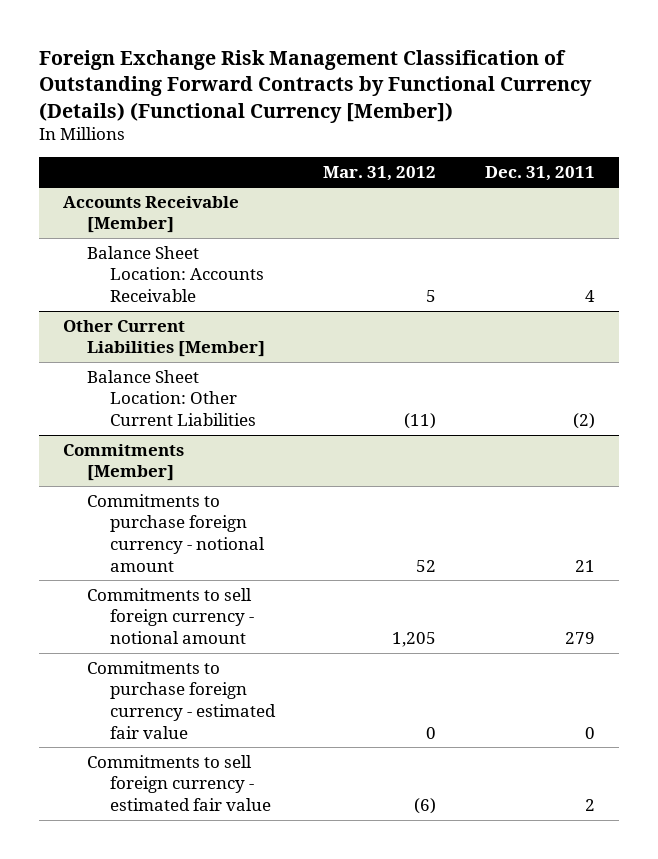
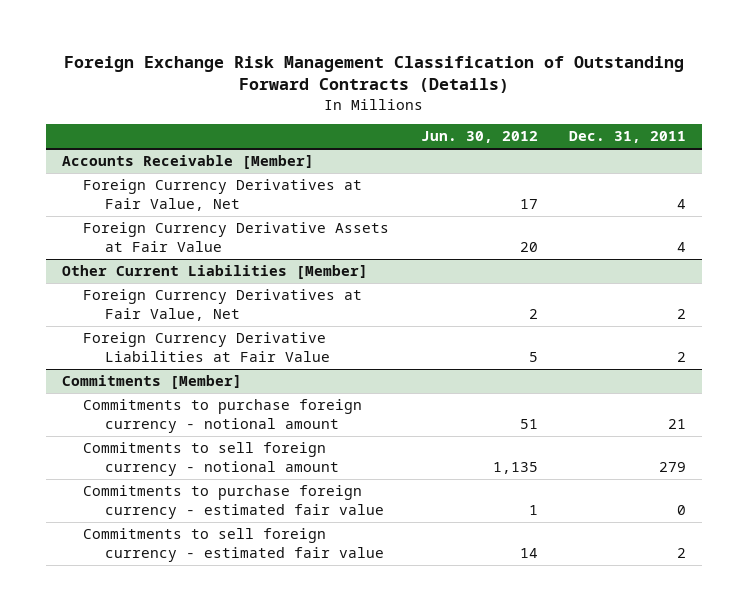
- Foreign Exchange Risk Management Classification of Outstanding Forward Contracts by Functional Currency (Details) (Functional Currency [Member])
+ Foreign Exchange Risk Management Classification of Outstanding Forward Contracts (Details)
- | Mar. 31, 2012 | Dec. 31, 2011
+ | Jun. 30, 2012 | Dec. 31, 2011
@ Accounts Receivable [Member]
- Balance Sheet Location: Accounts Receivable | 5 | 4
+ Foreign Currency Derivatives at Fair Value, Net | 17 | 4
+ Foreign Currency Derivative Assets at Fair Value | 20 | 4
@ Other Current Liabilities [Member]
- Balance Sheet Location: Other Current Liabilities | (11) | (2)
+ Foreign Currency Derivatives at Fair Value, Net | 2 | 2
+ Foreign Currency Derivative Liabilities at Fair Value | 5 | 2

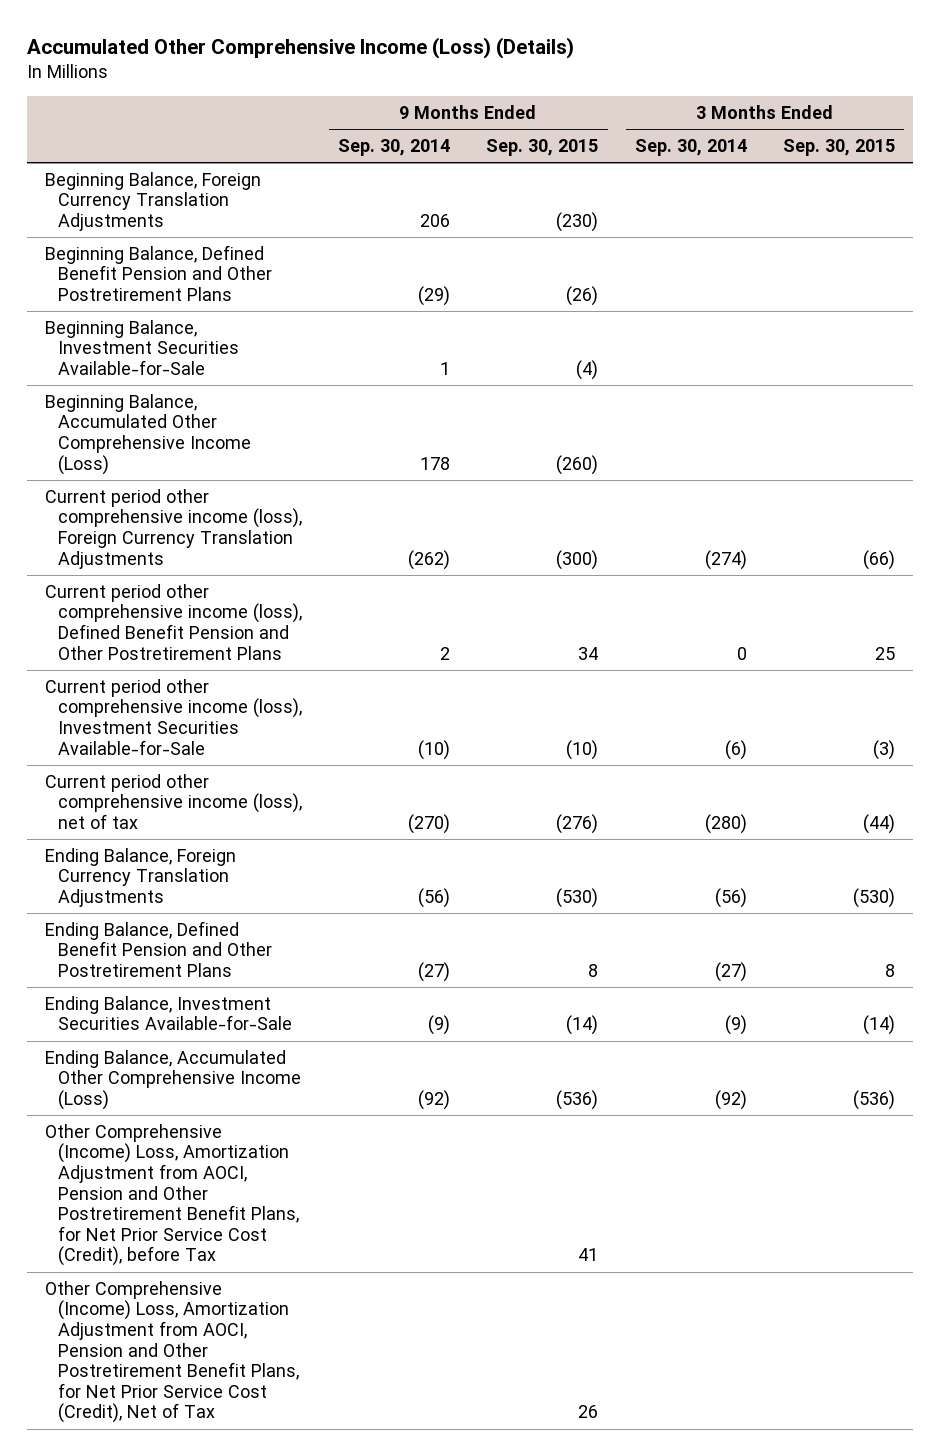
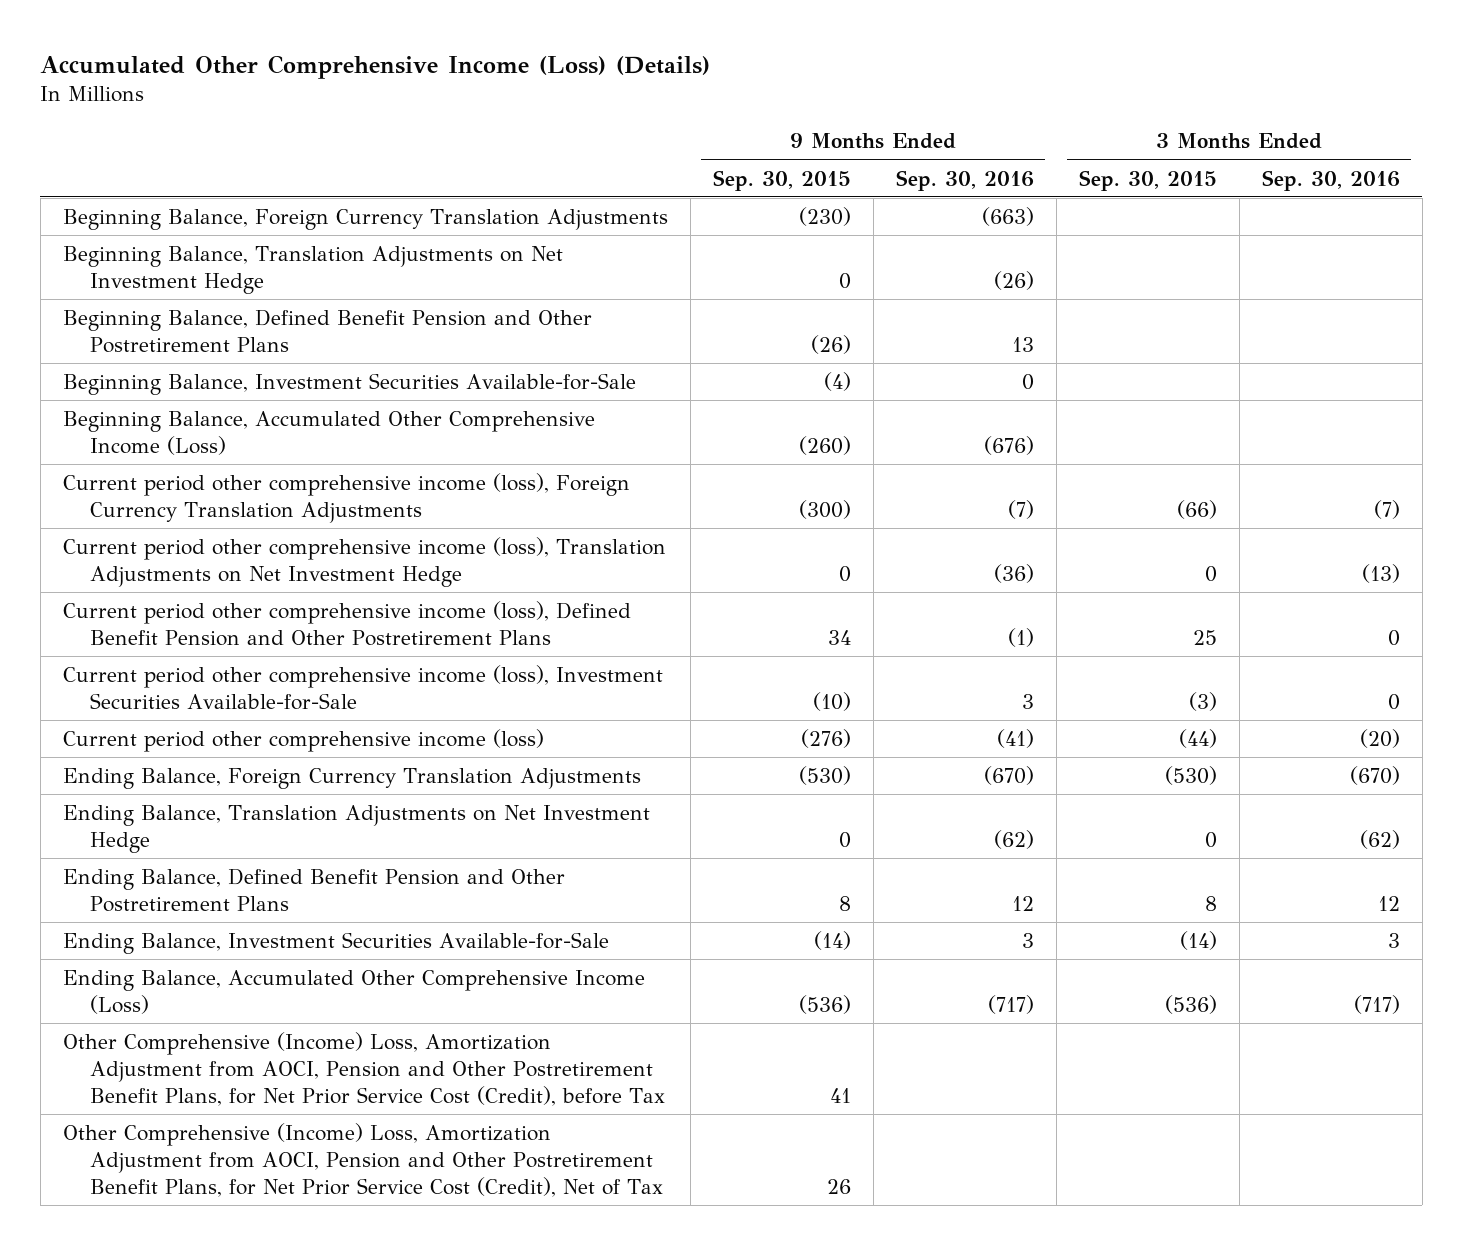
- | 9 Months Ended Sep. 30, 2014 | 9 Months Ended Sep. 30, 2015 | 3 Months Ended Sep. 30, 2014 | 3 Months Ended Sep. 30, 2015
+ | 9 Months Ended Sep. 30, 2015 | 9 Months Ended Sep. 30, 2016 | 3 Months Ended Sep. 30, 2015 | 3 Months Ended Sep. 30, 2016
+ Beginning Balance, Translation Adjustments on Net Investment Hedge | 0 | (26) | |
+ Current period other comprehensive income (loss), Translation Adjustments on Net Investment Hedge | 0 | (36) | 0 | (13)
- Current period other comprehensive income (loss), net of tax | (270) | (276) | (280) | (44)
+ Current period other comprehensive income (loss) | (276) | (41) | (44) | (20)
+ Ending Balance, Translation Adjustments on Net Investment Hedge | 0 | (62) | 0 | (62)

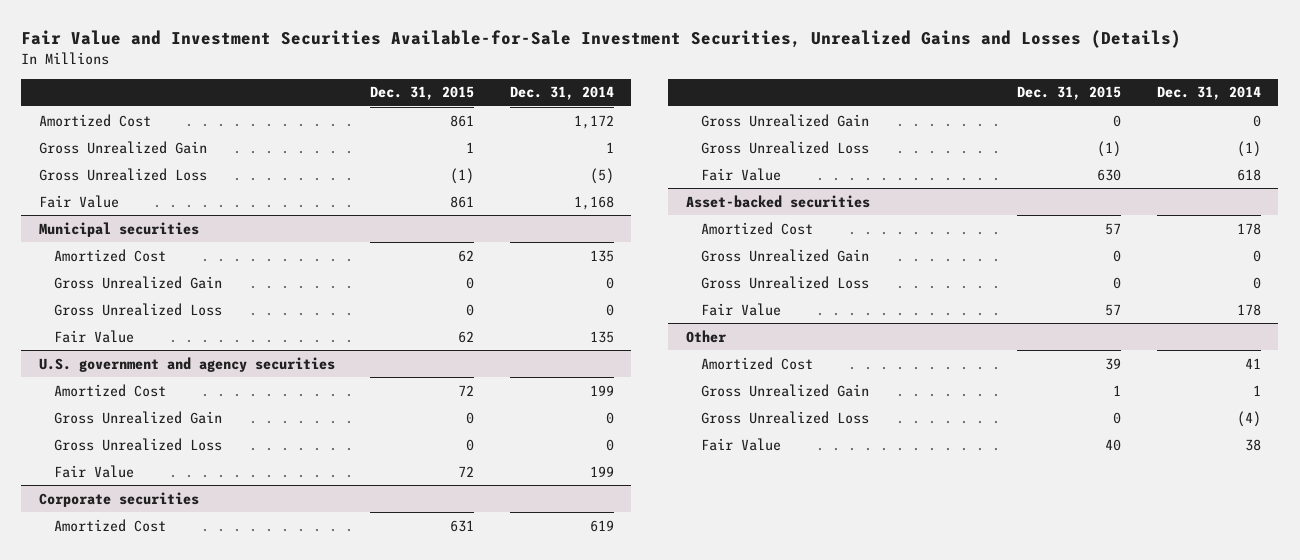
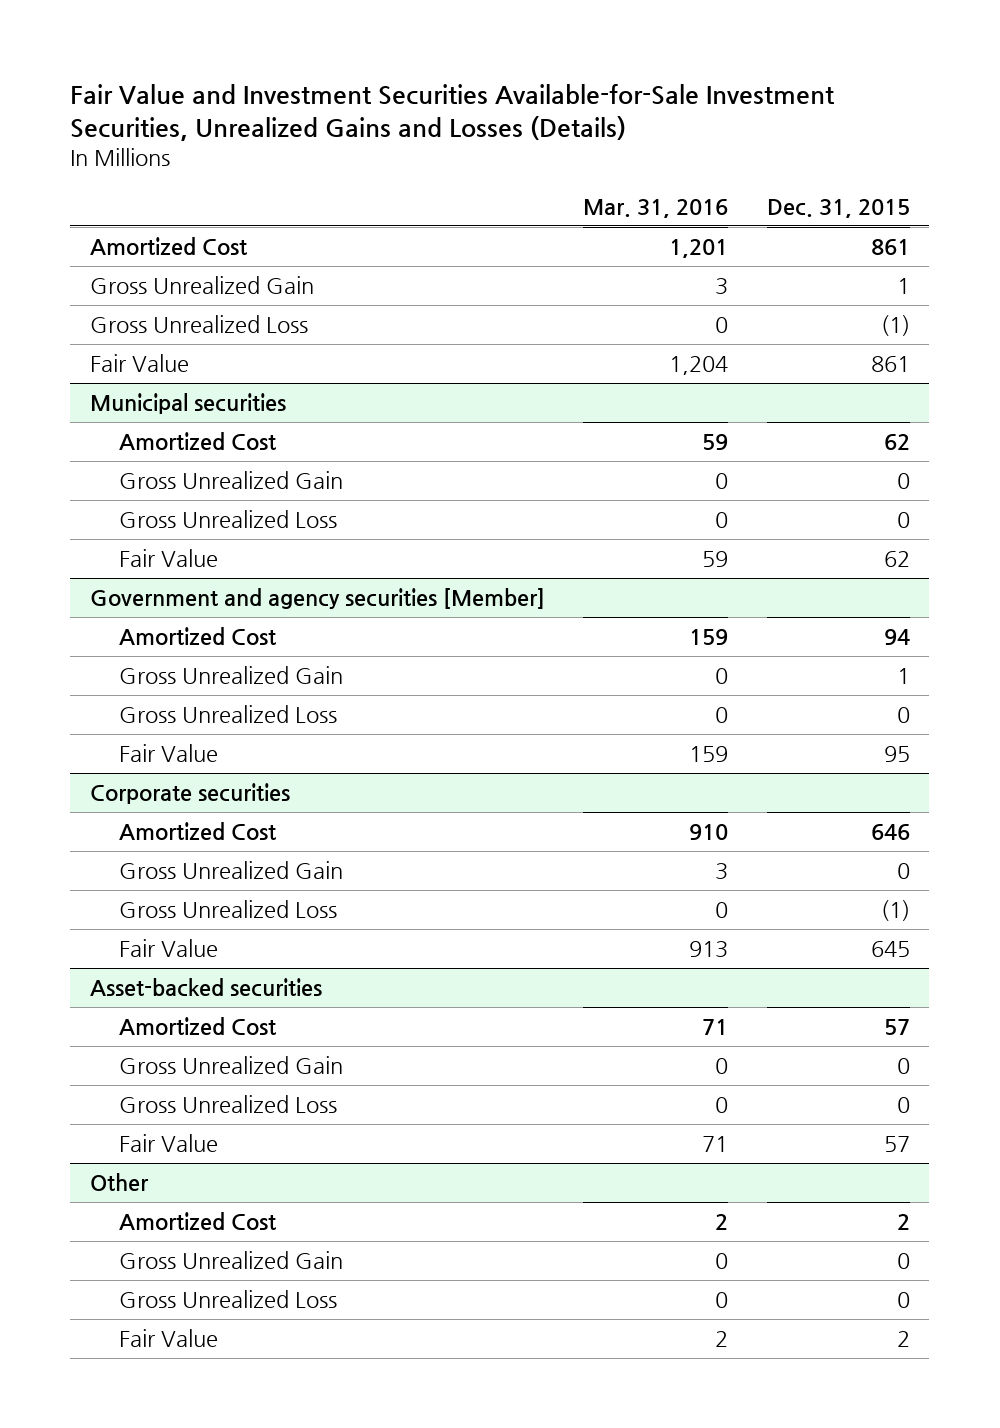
- | Dec. 31, 2015 | Dec. 31, 2014
+ | Mar. 31, 2016 | Dec. 31, 2015
- U.S. government and agency securities
- Amortized Cost | 72 | 199
- Gross Unrealized Gain | 0 | 0
+ Government and agency securities [Member]
+ Amortized Cost | 159 | 94
+ Gross Unrealized Gain | 0 | 1
- Fair Value | 72 | 199
+ Fair Value | 159 | 95
@ Corporate securities
- Amortized Cost | 631 | 619
+ Amortized Cost | 910 | 646
- Fair Value | 630 | 618
+ Fair Value | 913 | 645
@ Other
- Amortized Cost | 39 | 41
- Gross Unrealized Gain | 1 | 1
+ Amortized Cost | 2 | 2
+ Gross Unrealized Gain | 0 | 0
- Fair Value | 40 | 38
+ Fair Value | 2 | 2

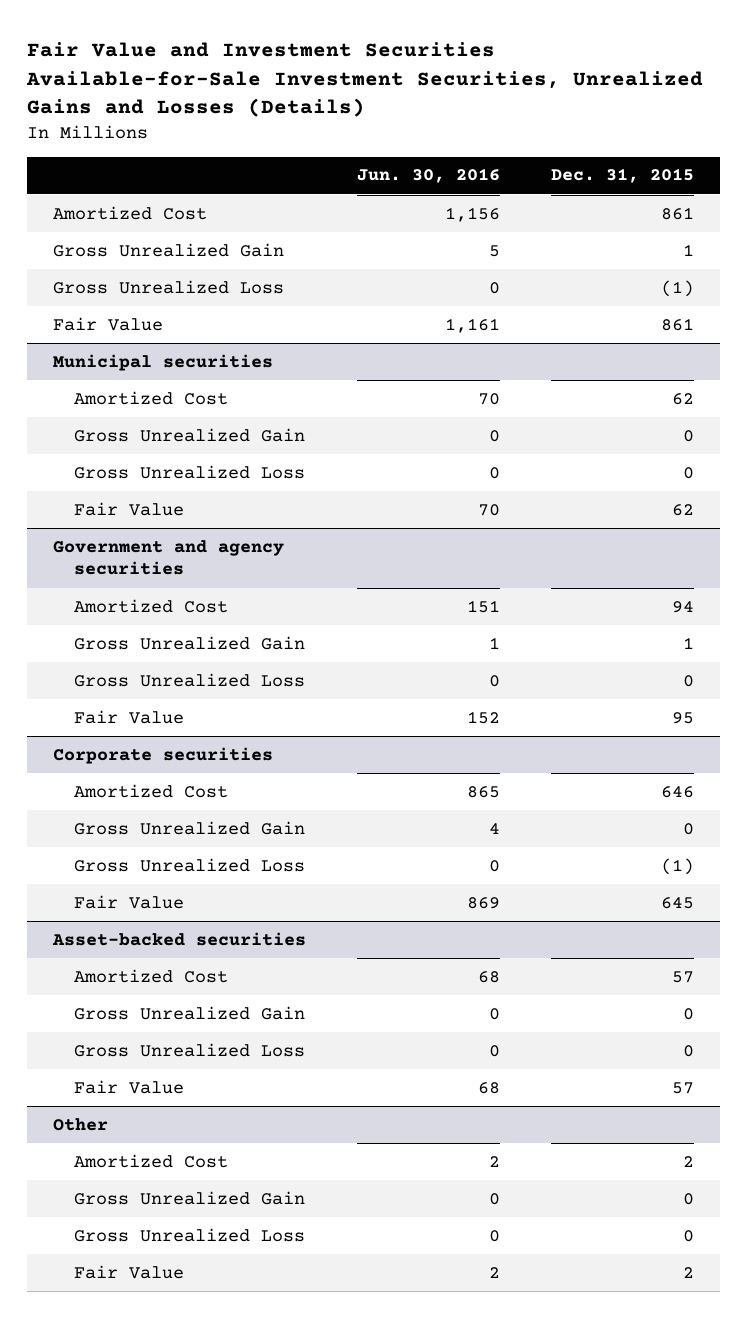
- | Mar. 31, 2016 | Dec. 31, 2015
+ | Jun. 30, 2016 | Dec. 31, 2015
- Government and agency securities [Member]
+ Government and agency securities

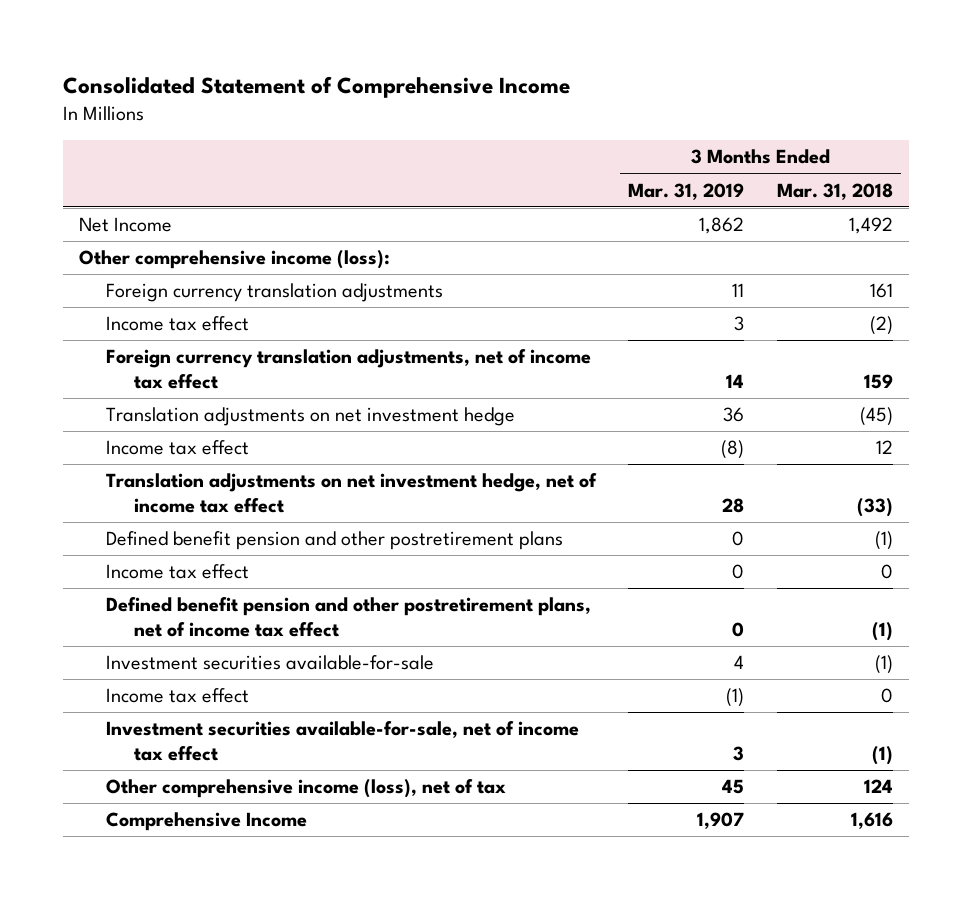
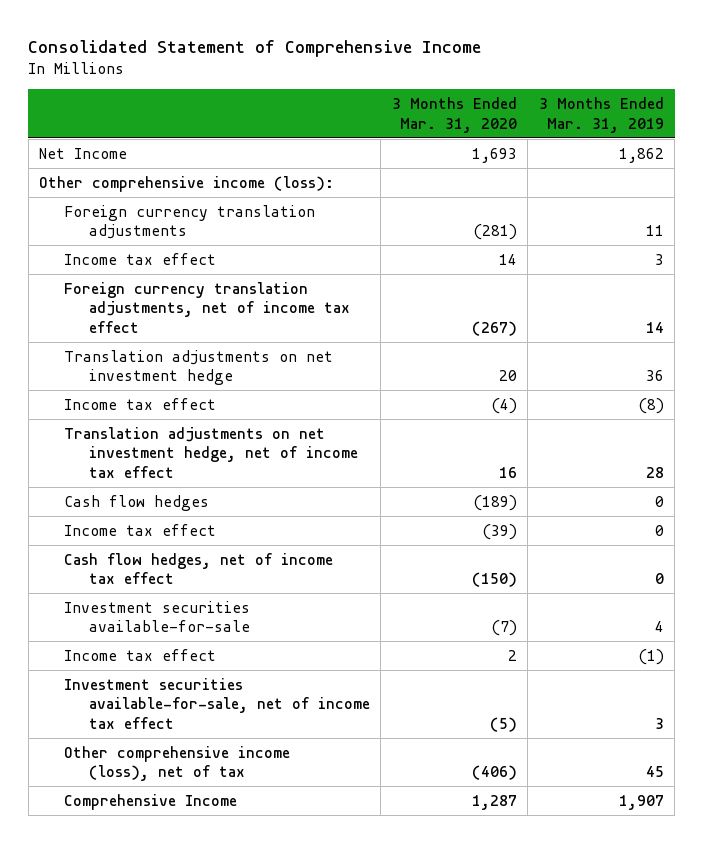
- | 3 Months Ended Mar. 31, 2019 | 3 Months Ended Mar. 31, 2018
+ | 3 Months Ended Mar. 31, 2020 | 3 Months Ended Mar. 31, 2019
- Defined benefit pension and other postretirement plans | 0 | (1)
+ Cash flow hedges | (189) | 0
- Defined benefit pension and other postretirement plans, net of income tax effect | 0 | (1)
+ Cash flow hedges, net of income tax effect | (150) | 0

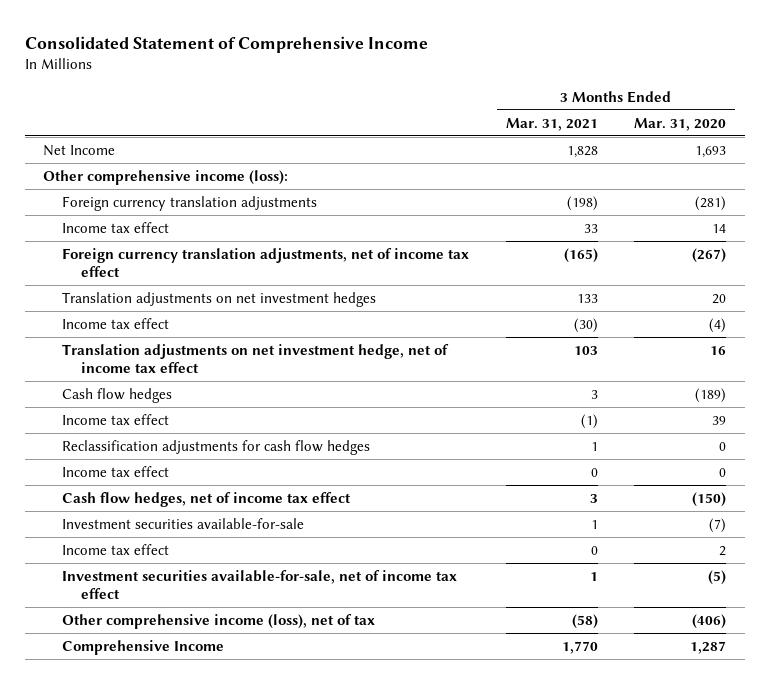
- | 3 Months Ended Mar. 31, 2020 | 3 Months Ended Mar. 31, 2019
+ | 3 Months Ended Mar. 31, 2021 | 3 Months Ended Mar. 31, 2020
- Translation adjustments on net investment hedge | 20 | 36
+ Translation adjustments on net investment hedges | 133 | 20
- Income tax effect | (39) | 0
+ Income tax effect | (1) | 39
+ Reclassification adjustments for cash flow hedges | 1 | 0
+ Income tax effect | 0 | 0

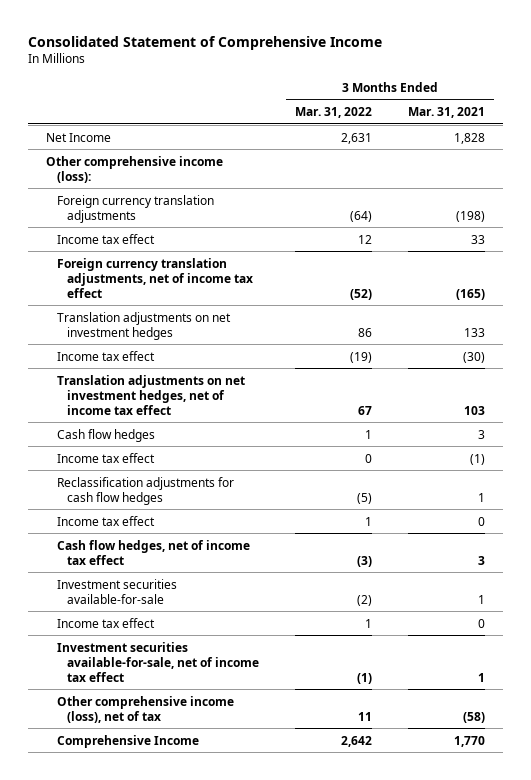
- | 3 Months Ended Mar. 31, 2021 | 3 Months Ended Mar. 31, 2020
+ | 3 Months Ended Mar. 31, 2022 | 3 Months Ended Mar. 31, 2021
- Translation adjustments on net investment hedge, net of income tax effect | 103 | 16
+ Translation adjustments on net investment hedges, net of income tax effect | 67 | 103

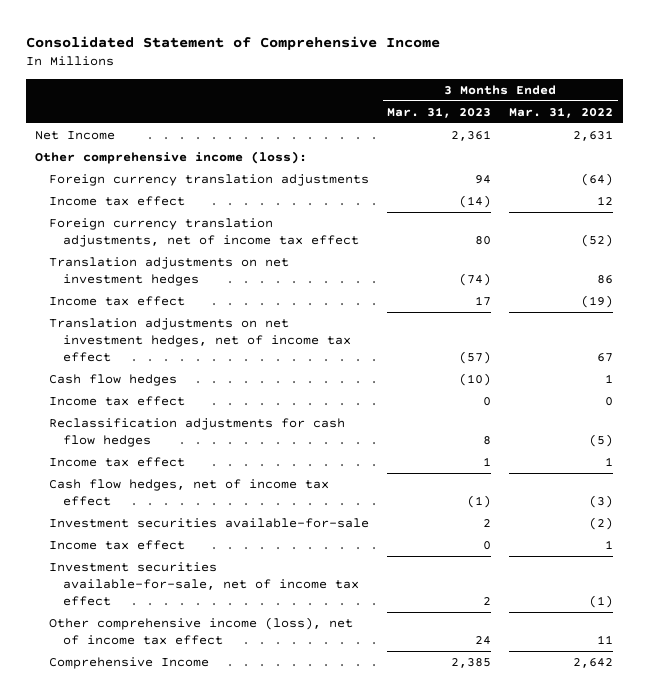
- | 3 Months Ended Mar. 31, 2022 | 3 Months Ended Mar. 31, 2021
+ | 3 Months Ended Mar. 31, 2023 | 3 Months Ended Mar. 31, 2022
- Other comprehensive income (loss), net of tax | 11 | (58)
+ Other comprehensive income (loss), net of income tax effect | 24 | 11

